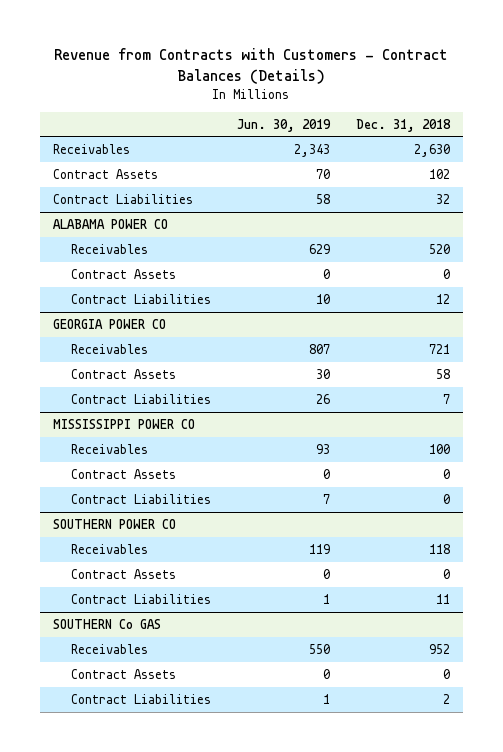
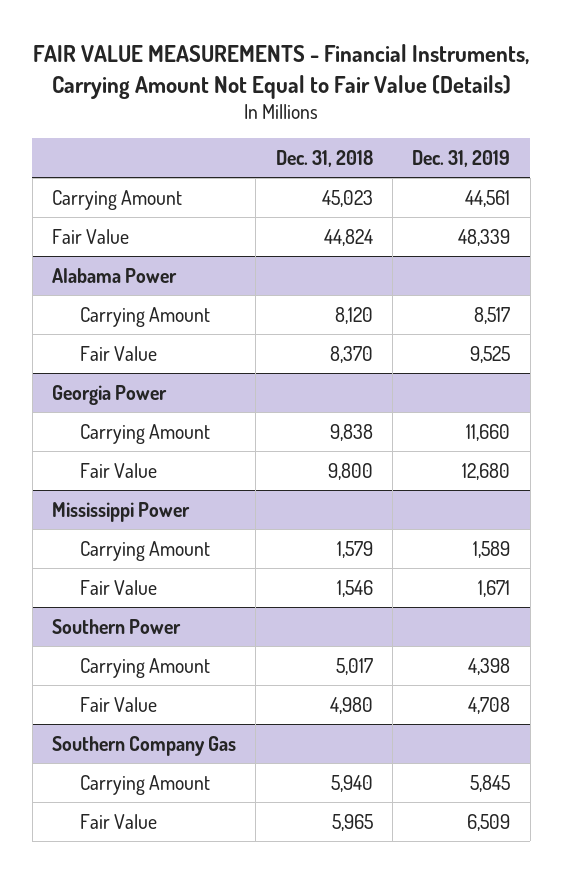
- Revenue from Contracts with Customers - Contract Balances (Details)
+ FAIR VALUE MEASUREMENTS - Financial Instruments, Carrying Amount Not Equal to Fair Value (Details)
- | Jun. 30, 2019 | Dec. 31, 2018
+ | Dec. 31, 2018 | Dec. 31, 2019
- Receivables | 2,343 | 2,630
- Contract Assets | 70 | 102
- Contract Liabilities | 58 | 32
- ALABAMA POWER CO
- Receivables | 629 | 520
- Contract Assets | 0 | 0
- Contract Liabilities | 10 | 12
- GEORGIA POWER CO
- Receivables | 807 | 721
- Contract Assets | 30 | 58
- Contract Liabilities | 26 | 7
- MISSISSIPPI POWER CO
- Receivables | 93 | 100
- Contract Assets | 0 | 0
- Contract Liabilities | 7 | 0
- SOUTHERN POWER CO
- Receivables | 119 | 118
- Contract Assets | 0 | 0
- Contract Liabilities | 1 | 11
- SOUTHERN Co GAS
- Receivables | 550 | 952
- Contract Assets | 0 | 0
- Contract Liabilities | 1 | 2
+ Carrying Amount | 45,023 | 44,561
+ Fair Value | 44,824 | 48,339
+ Alabama Power
+ Carrying Amount | 8,120 | 8,517
+ Fair Value | 8,370 | 9,525
+ Georgia Power
+ Carrying Amount | 9,838 | 11,660
+ Fair Value | 9,800 | 12,680
+ Mississippi Power
+ Carrying Amount | 1,579 | 1,589
+ Fair Value | 1,546 | 1,671
+ Southern Power
+ Carrying Amount | 5,017 | 4,398
+ Fair Value | 4,980 | 4,708
+ Southern Company Gas
+ Carrying Amount | 5,940 | 5,845
+ Fair Value | 5,965 | 6,509

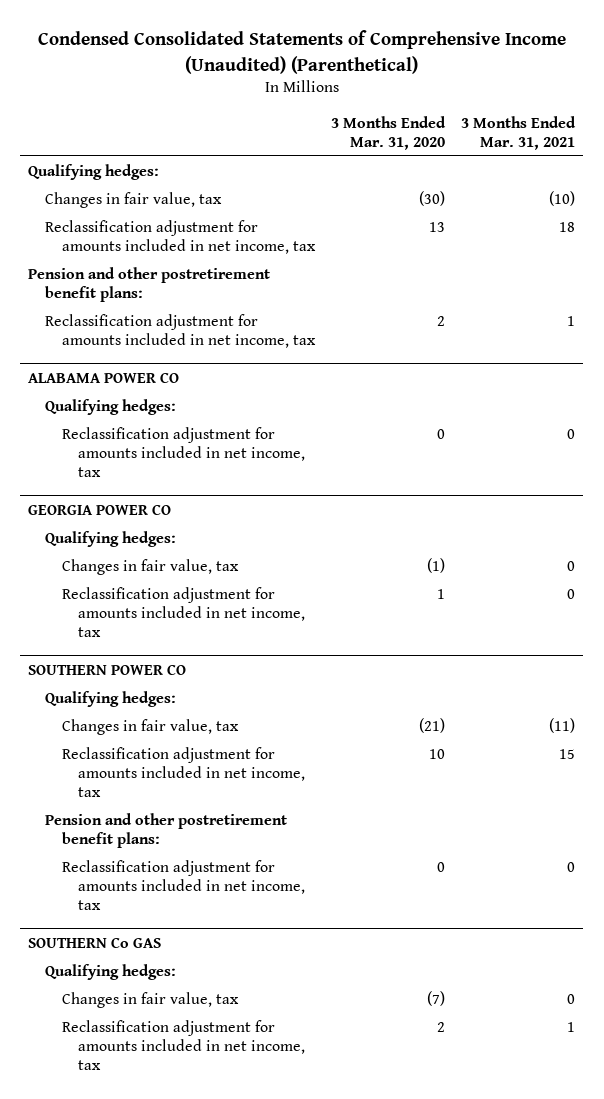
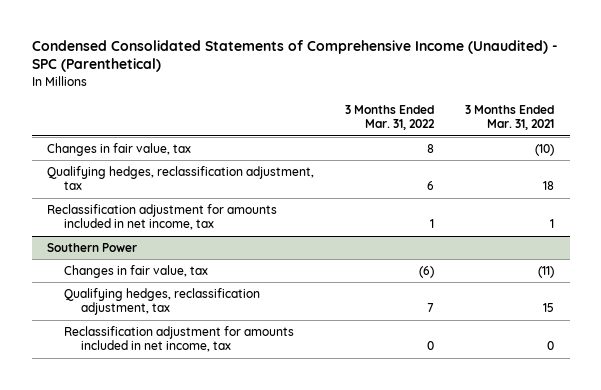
- Condensed Consolidated Statements of Comprehensive Income (Unaudited) (Parenthetical)
+ Condensed Consolidated Statements of Comprehensive Income (Unaudited) - SPC (Parenthetical)
- | 3 Months Ended Mar. 31, 2020 | 3 Months Ended Mar. 31, 2021
+ | 3 Months Ended Mar. 31, 2022 | 3 Months Ended Mar. 31, 2021
- Qualifying hedges:
- Reclassification adjustment for amounts included in net income, tax | 13 | 18
- Pension and other postretirement benefit plans:
+ Qualifying hedges, reclassification adjustment, tax | 6 | 18
- ALABAMA POWER CO
- Qualifying hedges:
- Reclassification adjustment for amounts included in net income, tax | 0 | 0
- GEORGIA POWER CO
- Qualifying hedges:
- Changes in fair value, tax | (1) | 0
- Reclassification adjustment for amounts included in net income, tax | 1 | 0
- SOUTHERN POWER CO
- Qualifying hedges:
+ Southern Power
- Reclassification adjustment for amounts included in net income, tax | 10 | 15
- Pension and other postretirement benefit plans:
+ Qualifying hedges, reclassification adjustment, tax | 7 | 15
- SOUTHERN Co GAS
- Qualifying hedges:
- Changes in fair value, tax | (7) | 0
- Reclassification adjustment for amounts included in net income, tax | 2 | 1

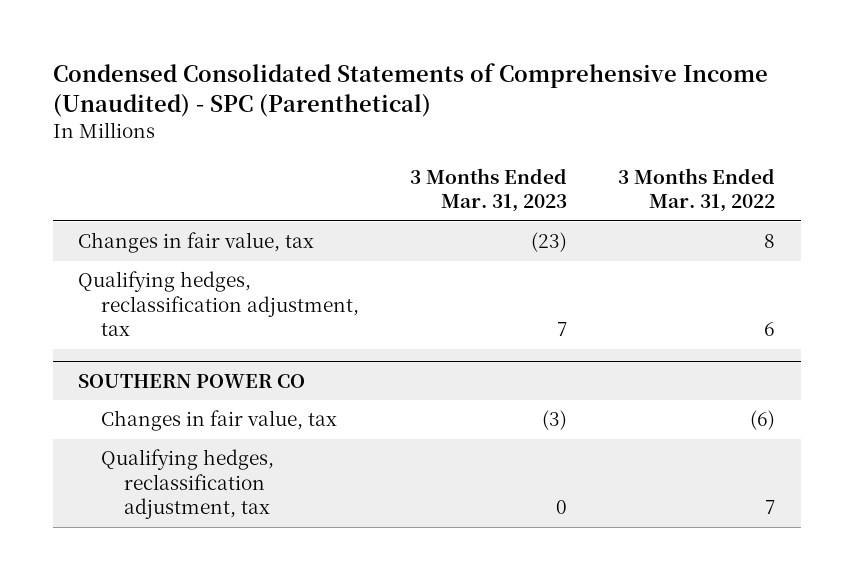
- | 3 Months Ended Mar. 31, 2022 | 3 Months Ended Mar. 31, 2021
+ | 3 Months Ended Mar. 31, 2023 | 3 Months Ended Mar. 31, 2022
- Reclassification adjustment for amounts included in net income, tax | 1 | 1
- Southern Power
+ SOUTHERN POWER CO
- Reclassification adjustment for amounts included in net income, tax | 0 | 0

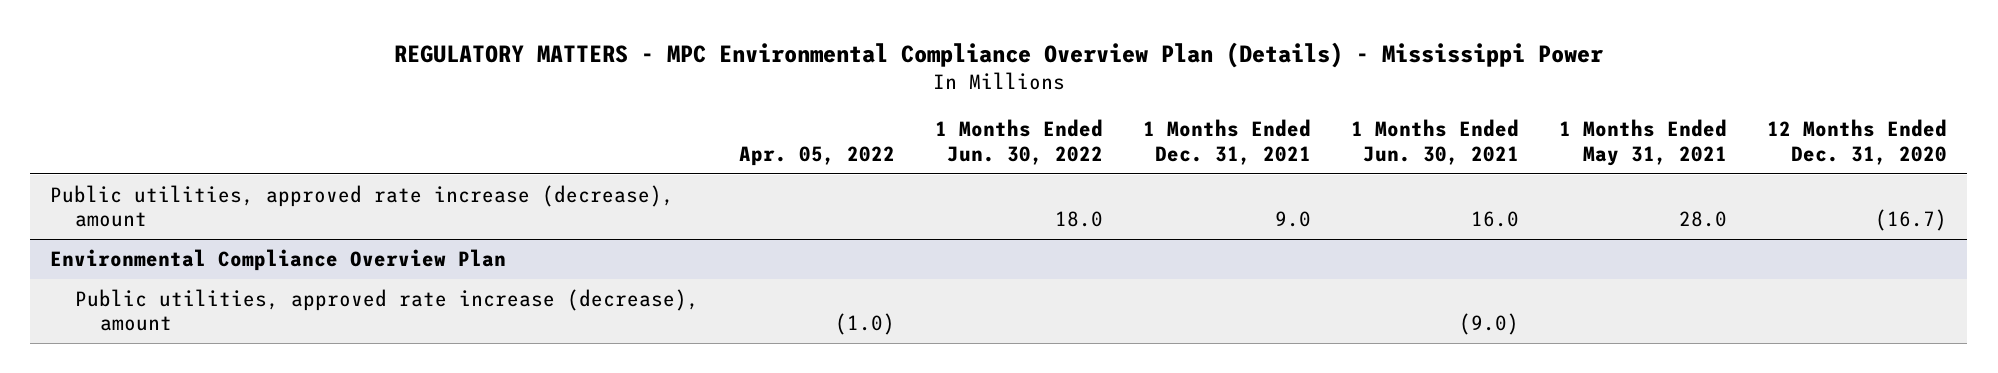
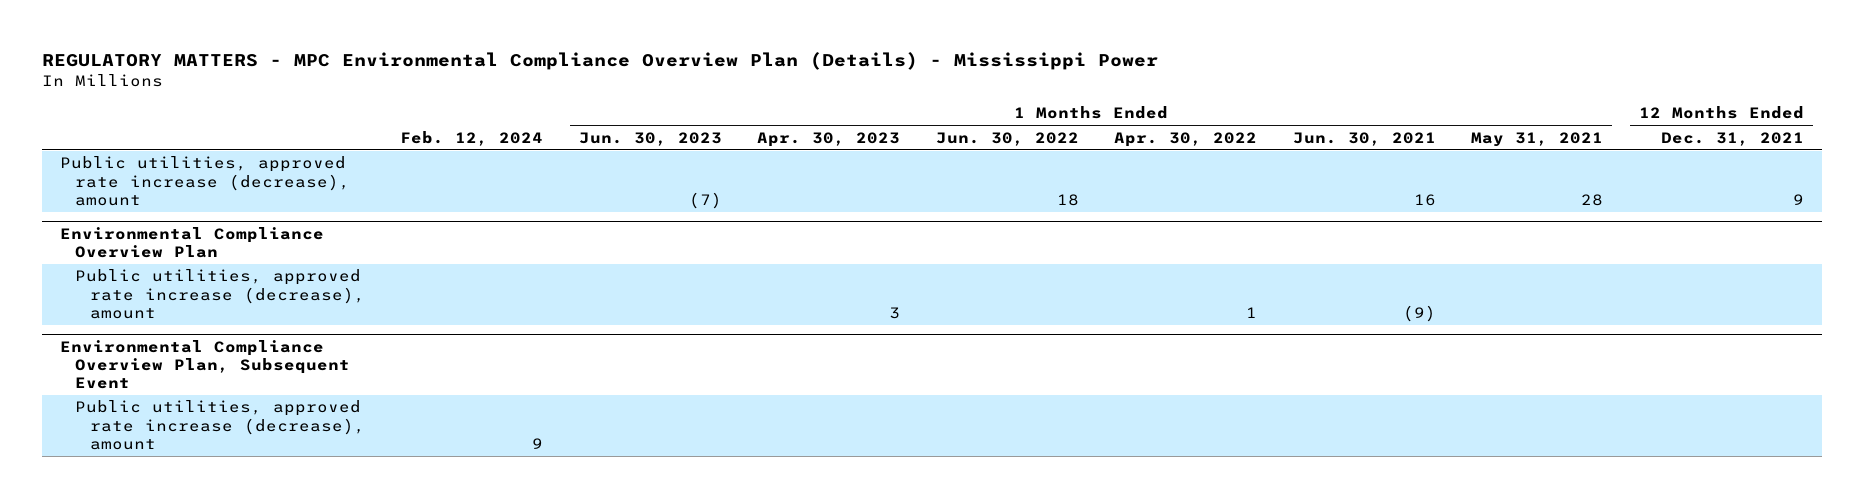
- | Apr. 05, 2022 | 1 Months Ended Jun. 30, 2022 | 1 Months Ended Dec. 31, 2021 | 1 Months Ended Jun. 30, 2021 | 1 Months Ended May 31, 2021 | 12 Months Ended Dec. 31, 2020
+ | Feb. 12, 2024 | 1 Months Ended Jun. 30, 2023 | 1 Months Ended Apr. 30, 2023 | 1 Months Ended Jun. 30, 2022 | 1 Months Ended Apr. 30, 2022 | 1 Months Ended Jun. 30, 2021 | 1 Months Ended May 31, 2021 | 12 Months Ended Dec. 31, 2021
- Public utilities, approved rate increase (decrease), amount | | 18.0 | 9.0 | 16.0 | 28.0 | (16.7)
+ Public utilities, approved rate increase (decrease), amount | | (7) | | 18 | | 16 | 28 | 9
@ Environmental Compliance Overview Plan
- Public utilities, approved rate increase (decrease), amount | (1.0) | | | (9.0) | |
+ Public utilities, approved rate increase (decrease), amount | | | 3 | | 1 | (9) | |
+ Environmental Compliance Overview Plan, Subsequent Event
+ Public utilities, approved rate increase (decrease), amount | 9 | | | | | | |

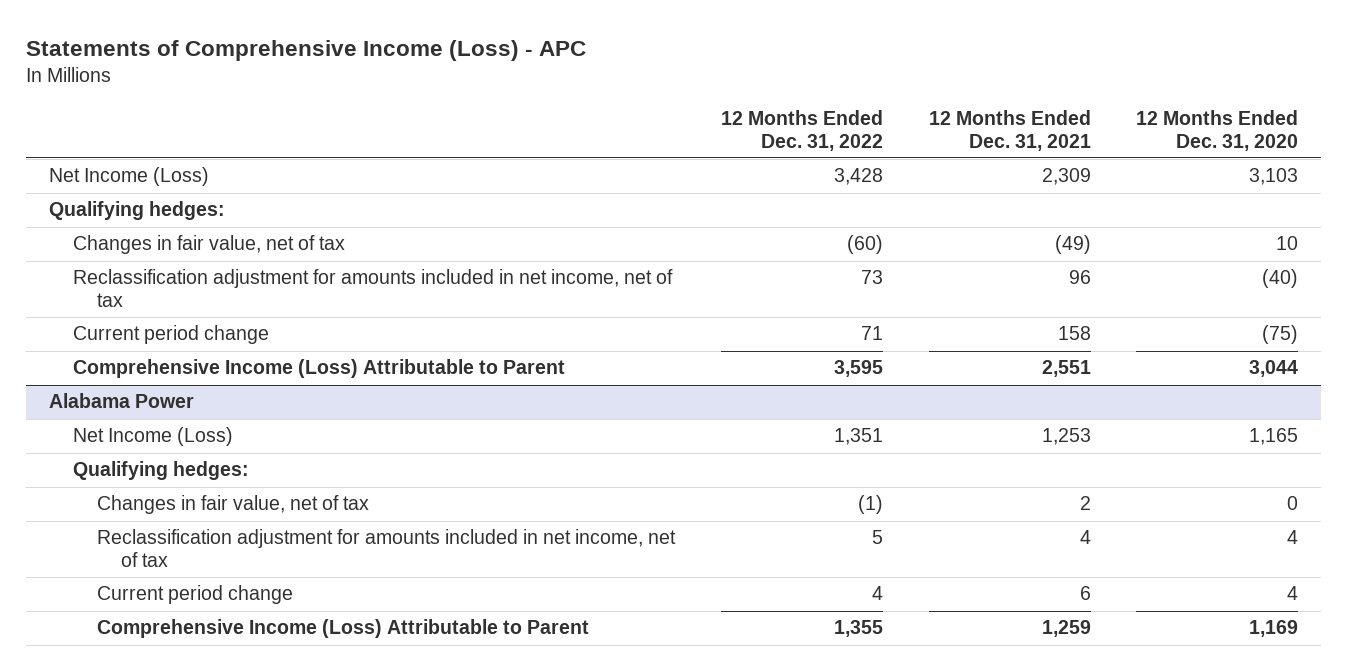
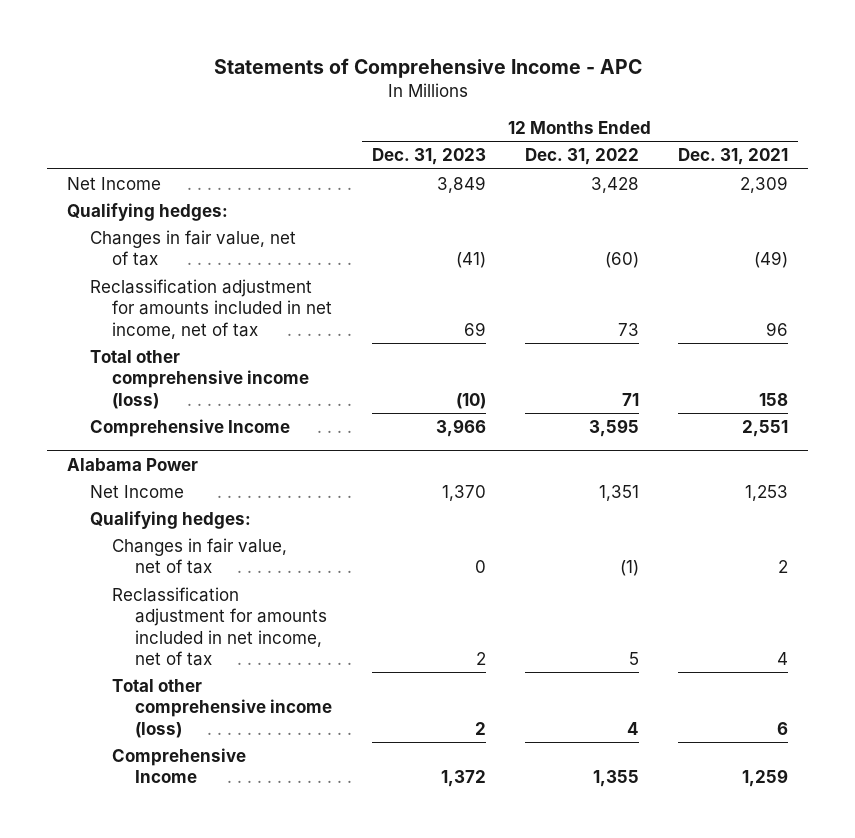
- Statements of Comprehensive Income (Loss) - APC
+ Statements of Comprehensive Income - APC
- | 12 Months Ended Dec. 31, 2022 | 12 Months Ended Dec. 31, 2021 | 12 Months Ended Dec. 31, 2020
+ | 12 Months Ended Dec. 31, 2023 | 12 Months Ended Dec. 31, 2022 | 12 Months Ended Dec. 31, 2021
- Net Income (Loss) | 3,428 | 2,309 | 3,103
+ Net Income | 3,849 | 3,428 | 2,309
- Current period change | 71 | 158 | (75)
- Comprehensive Income (Loss) Attributable to Parent | 3,595 | 2,551 | 3,044
+ Total other comprehensive income (loss) | (10) | 71 | 158
+ Comprehensive Income | 3,966 | 3,595 | 2,551
@ Alabama Power
- Net Income (Loss) | 1,351 | 1,253 | 1,165
+ Net Income | 1,370 | 1,351 | 1,253
- Current period change | 4 | 6 | 4
- Comprehensive Income (Loss) Attributable to Parent | 1,355 | 1,259 | 1,169
+ Total other comprehensive income (loss) | 2 | 4 | 6
+ Comprehensive Income | 1,372 | 1,355 | 1,259

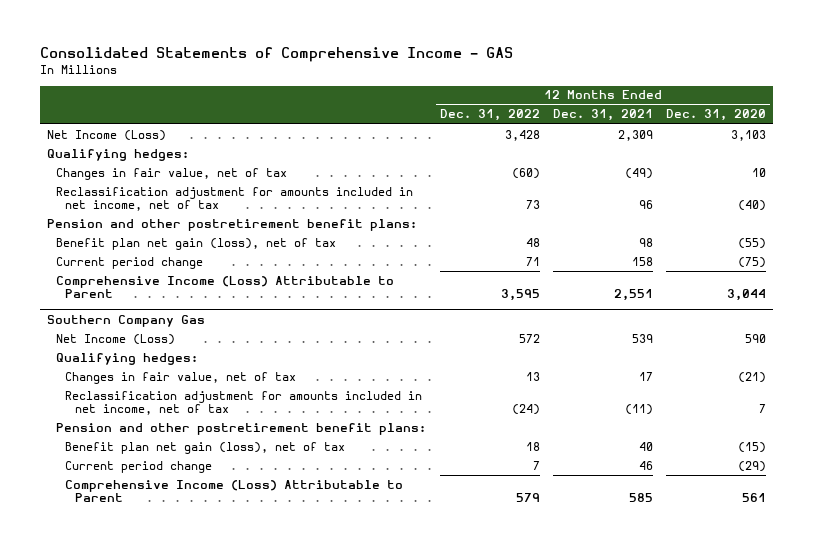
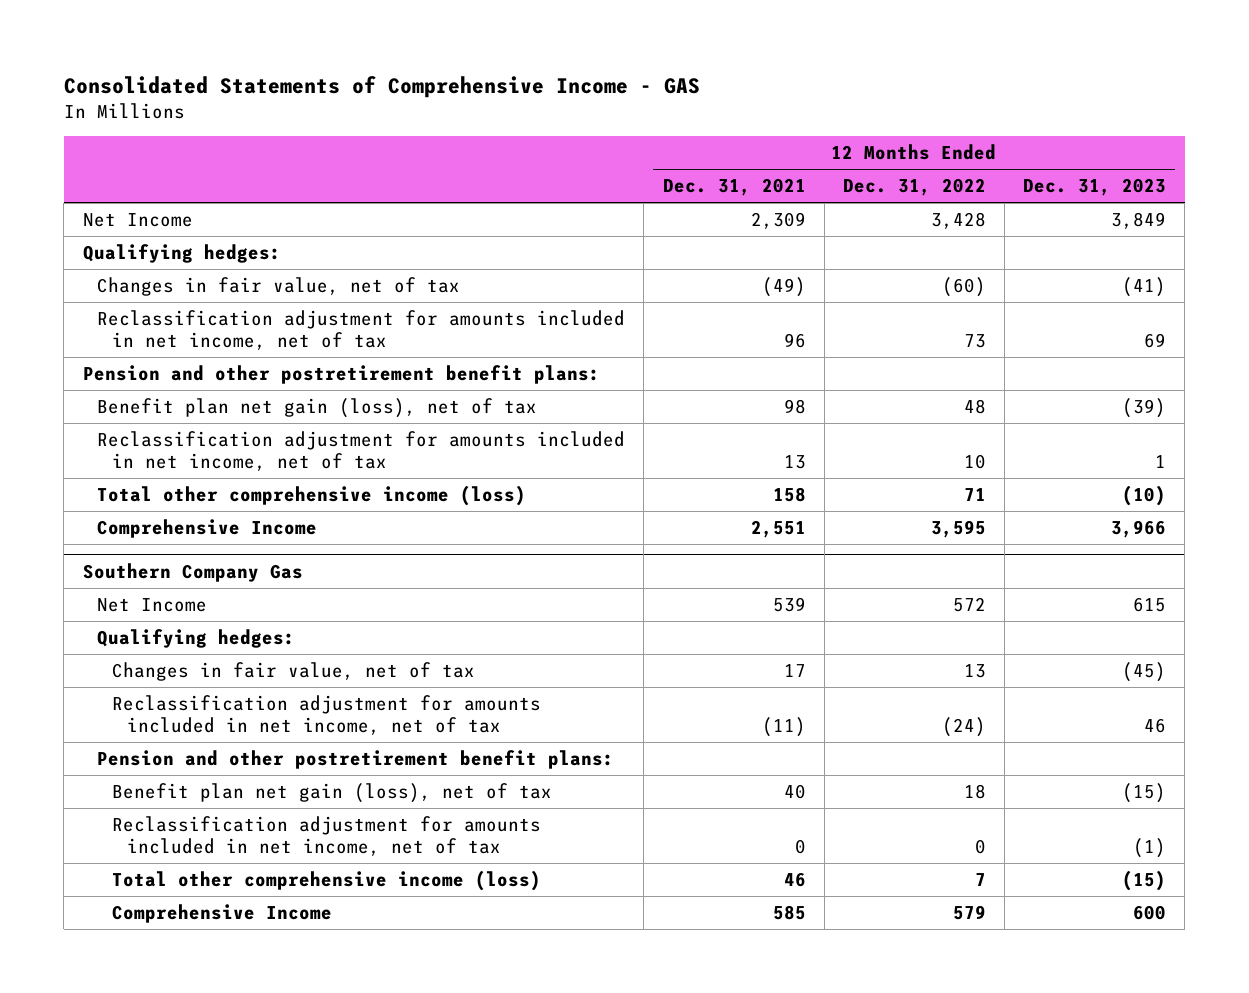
- | 12 Months Ended Dec. 31, 2022 | 12 Months Ended Dec. 31, 2021 | 12 Months Ended Dec. 31, 2020
+ | 12 Months Ended Dec. 31, 2021 | 12 Months Ended Dec. 31, 2022 | 12 Months Ended Dec. 31, 2023
- Net Income (Loss) | 3,428 | 2,309 | 3,103
+ Net Income | 2,309 | 3,428 | 3,849
- Current period change | 71 | 158 | (75)
- Comprehensive Income (Loss) Attributable to Parent | 3,595 | 2,551 | 3,044
+ Reclassification adjustment for amounts included in net income, net of tax | 13 | 10 | 1
+ Total other comprehensive income (loss) | 158 | 71 | (10)
+ Comprehensive Income | 2,551 | 3,595 | 3,966
@ Southern Company Gas
- Net Income (Loss) | 572 | 539 | 590
+ Net Income | 539 | 572 | 615
- Current period change | 7 | 46 | (29)
- Comprehensive Income (Loss) Attributable to Parent | 579 | 585 | 561
+ Reclassification adjustment for amounts included in net income, net of tax | 0 | 0 | (1)
+ Total other comprehensive income (loss) | 46 | 7 | (15)
+ Comprehensive Income | 585 | 579 | 600

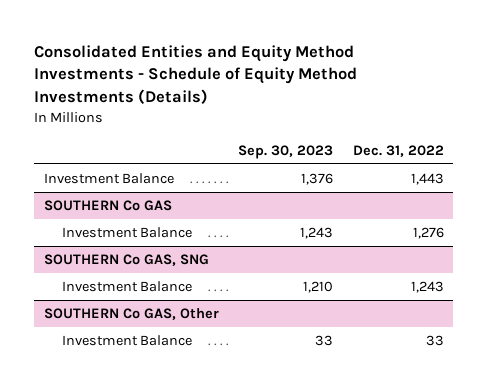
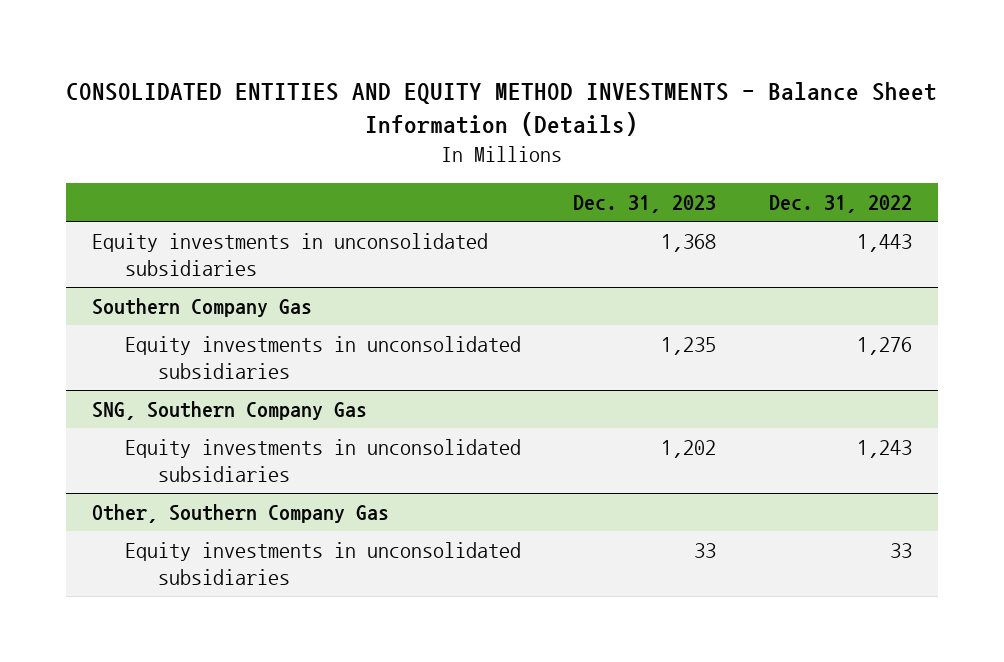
- Consolidated Entities and Equity Method Investments - Schedule of Equity Method Investments (Details)
+ CONSOLIDATED ENTITIES AND EQUITY METHOD INVESTMENTS - Balance Sheet Information (Details)
- | Sep. 30, 2023 | Dec. 31, 2022
+ | Dec. 31, 2023 | Dec. 31, 2022
- Investment Balance | 1,376 | 1,443
- SOUTHERN Co GAS
- Investment Balance | 1,243 | 1,276
- SOUTHERN Co GAS, SNG
- Investment Balance | 1,210 | 1,243
- SOUTHERN Co GAS, Other
- Investment Balance | 33 | 33
+ Equity investments in unconsolidated subsidiaries | 1,368 | 1,443
+ Southern Company Gas
+ Equity investments in unconsolidated subsidiaries | 1,235 | 1,276
+ SNG, Southern Company Gas
+ Equity investments in unconsolidated subsidiaries | 1,202 | 1,243
+ Other, Southern Company Gas
+ Equity investments in unconsolidated subsidiaries | 33 | 33

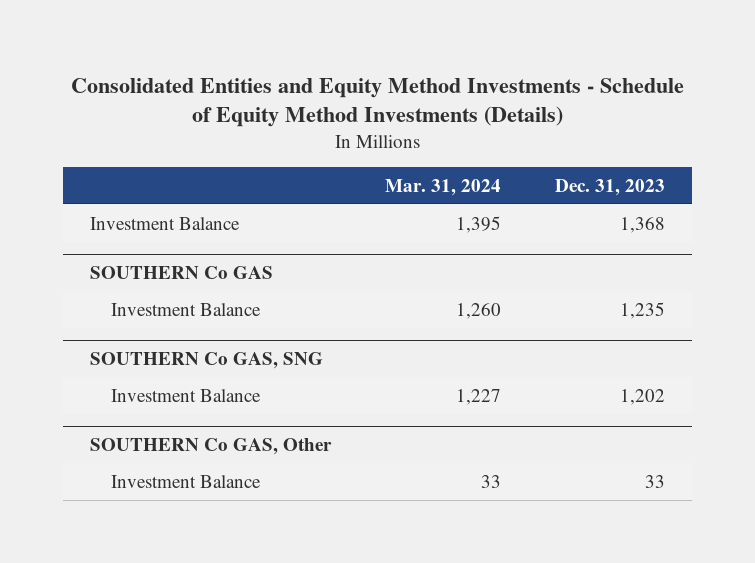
- CONSOLIDATED ENTITIES AND EQUITY METHOD INVESTMENTS - Balance Sheet Information (Details)
+ Consolidated Entities and Equity Method Investments - Schedule of Equity Method Investments (Details)
- | Dec. 31, 2023 | Dec. 31, 2022
+ | Mar. 31, 2024 | Dec. 31, 2023
- Equity investments in unconsolidated subsidiaries | 1,368 | 1,443
- Southern Company Gas
- Equity investments in unconsolidated subsidiaries | 1,235 | 1,276
- SNG, Southern Company Gas
- Equity investments in unconsolidated subsidiaries | 1,202 | 1,243
- Other, Southern Company Gas
- Equity investments in unconsolidated subsidiaries | 33 | 33
+ Investment Balance | 1,395 | 1,368
+ SOUTHERN Co GAS
+ Investment Balance | 1,260 | 1,235
+ SOUTHERN Co GAS, SNG
+ Investment Balance | 1,227 | 1,202
+ SOUTHERN Co GAS, Other
+ Investment Balance | 33 | 33

